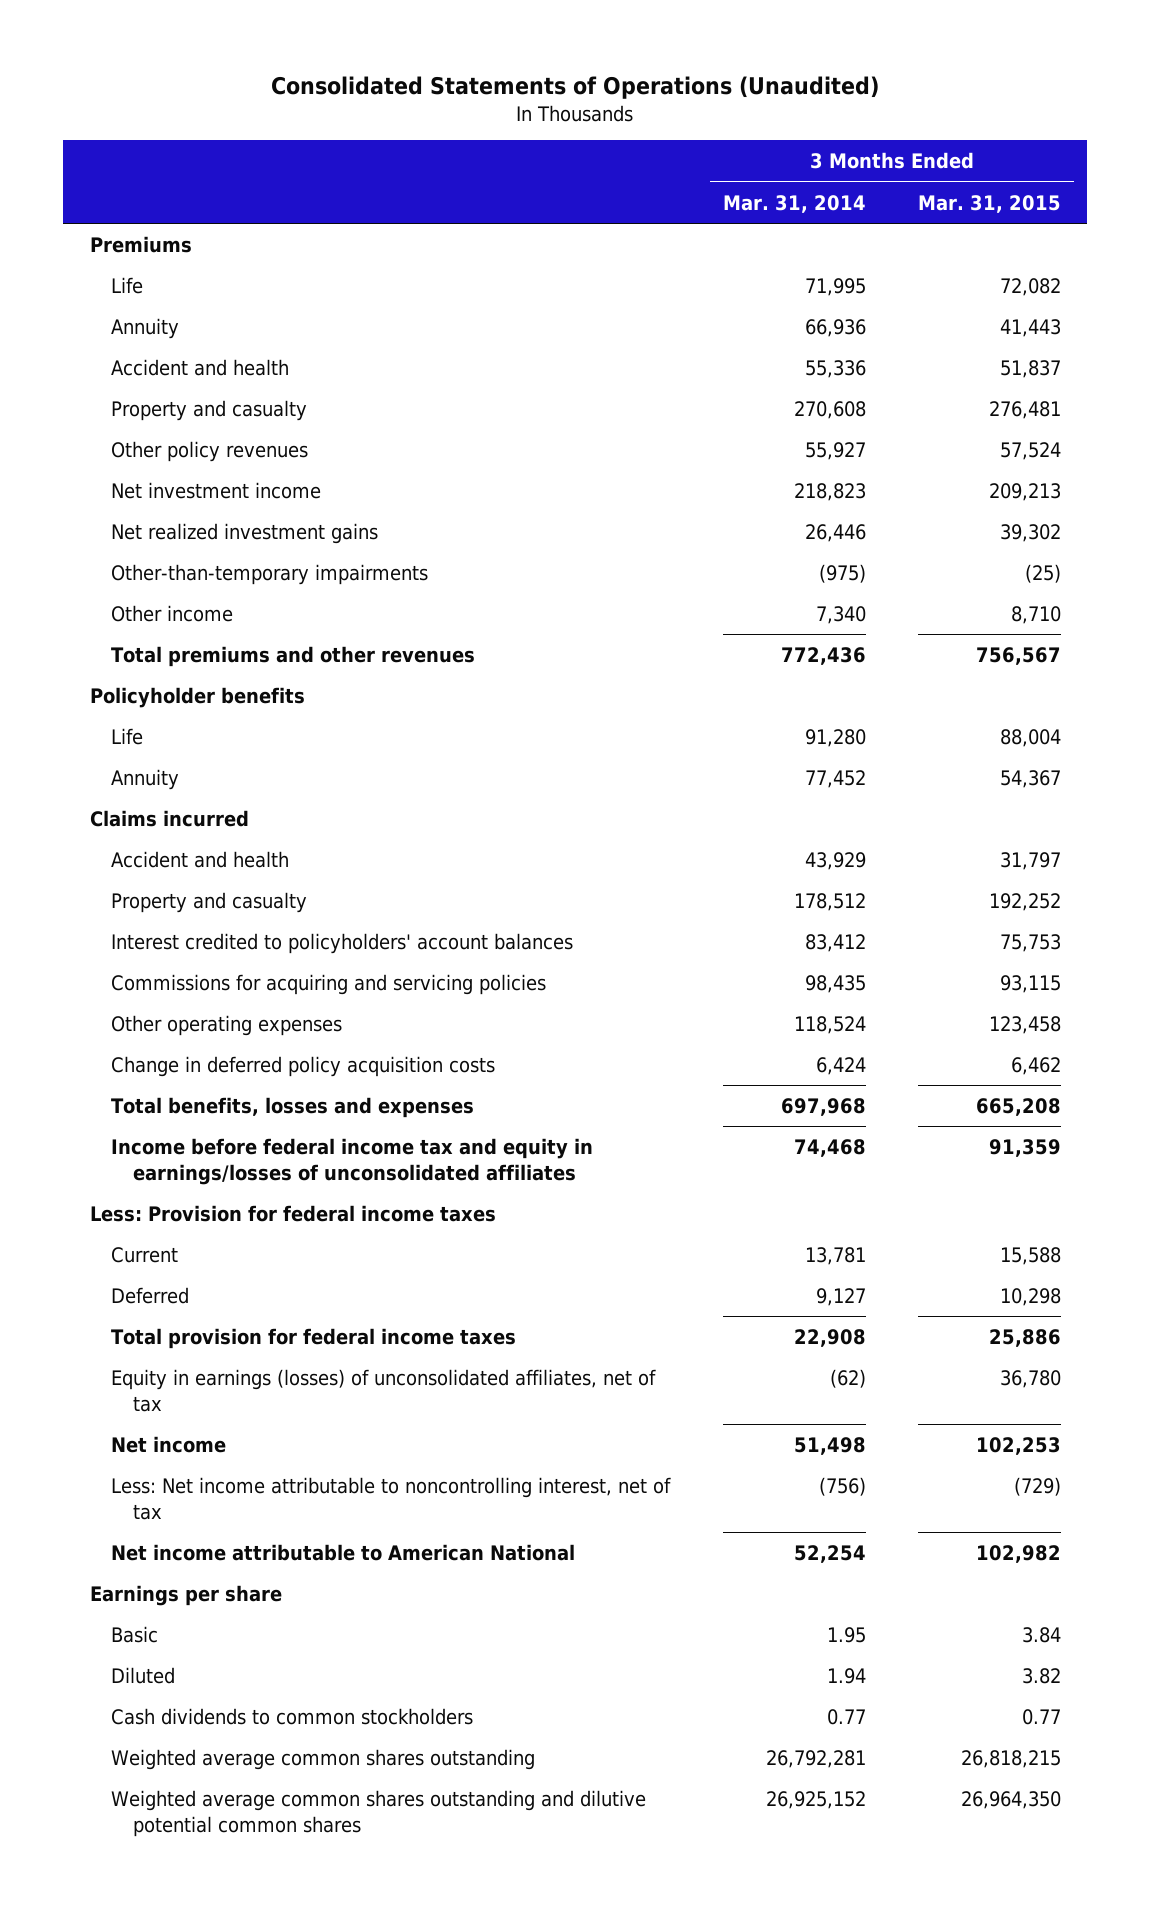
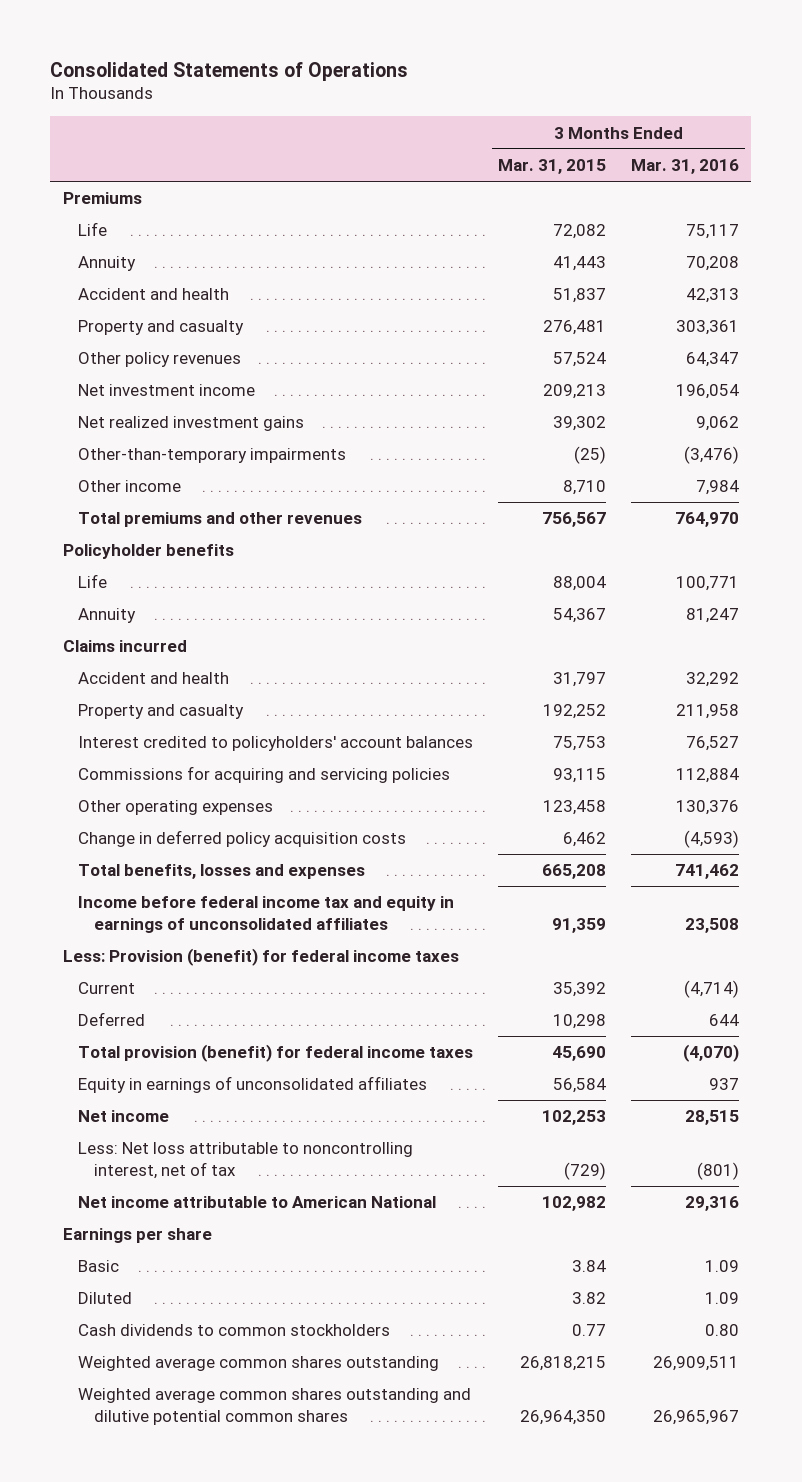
- Consolidated Statements of Operations (Unaudited)
+ Consolidated Statements of Operations
- | 3 Months Ended Mar. 31, 2014 | 3 Months Ended Mar. 31, 2015
+ | 3 Months Ended Mar. 31, 2015 | 3 Months Ended Mar. 31, 2016
- Income before federal income tax and equity in earnings/losses of unconsolidated affiliates | 74,468 | 91,359
- Less: Provision for federal income taxes
- Current | 13,781 | 15,588
+ Income before federal income tax and equity in earnings of unconsolidated affiliates | 91,359 | 23,508
+ Less: Provision (benefit) for federal income taxes
+ Current | 35,392 | (4,714)
- Total provision for federal income taxes | 22,908 | 25,886
- Equity in earnings (losses) of unconsolidated affiliates, net of tax | (62) | 36,780
+ Total provision (benefit) for federal income taxes | 45,690 | (4,070)
+ Equity in earnings of unconsolidated affiliates | 56,584 | 937
- Less: Net income attributable to noncontrolling interest, net of tax | (756) | (729)
+ Less: Net loss attributable to noncontrolling interest, net of tax | (729) | (801)

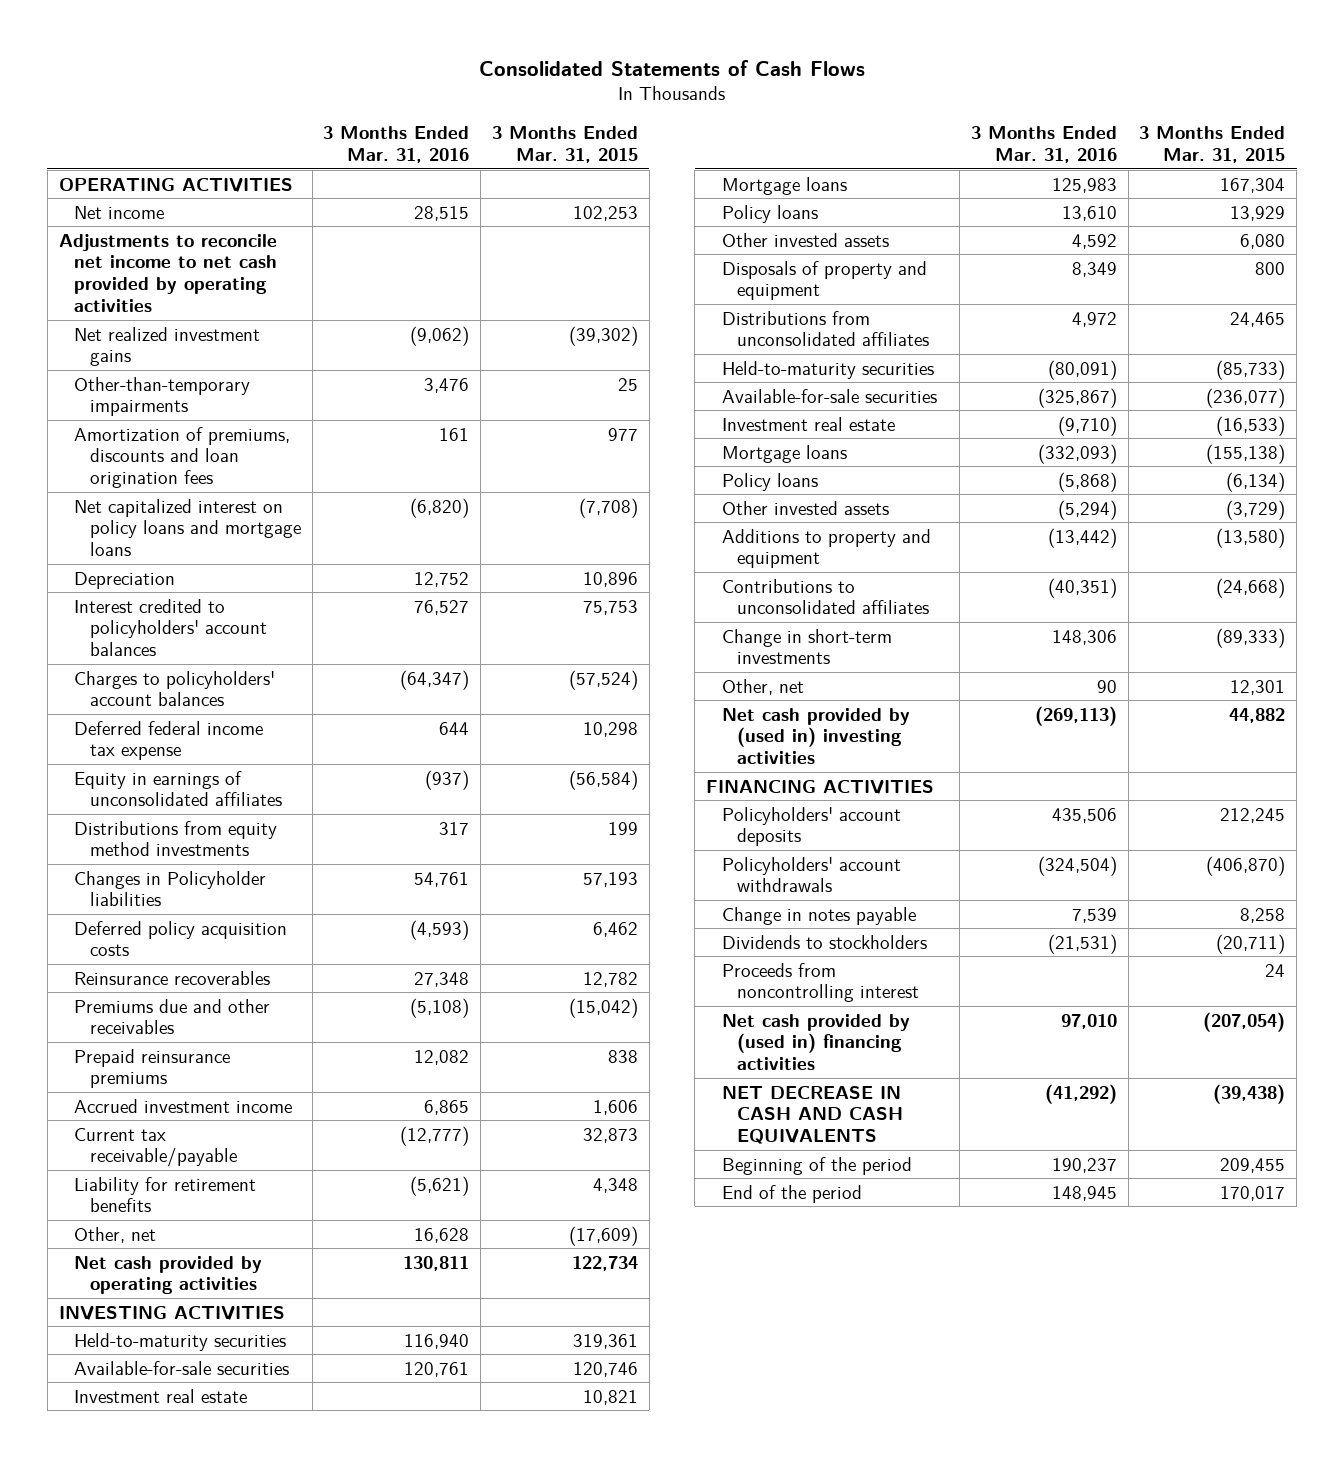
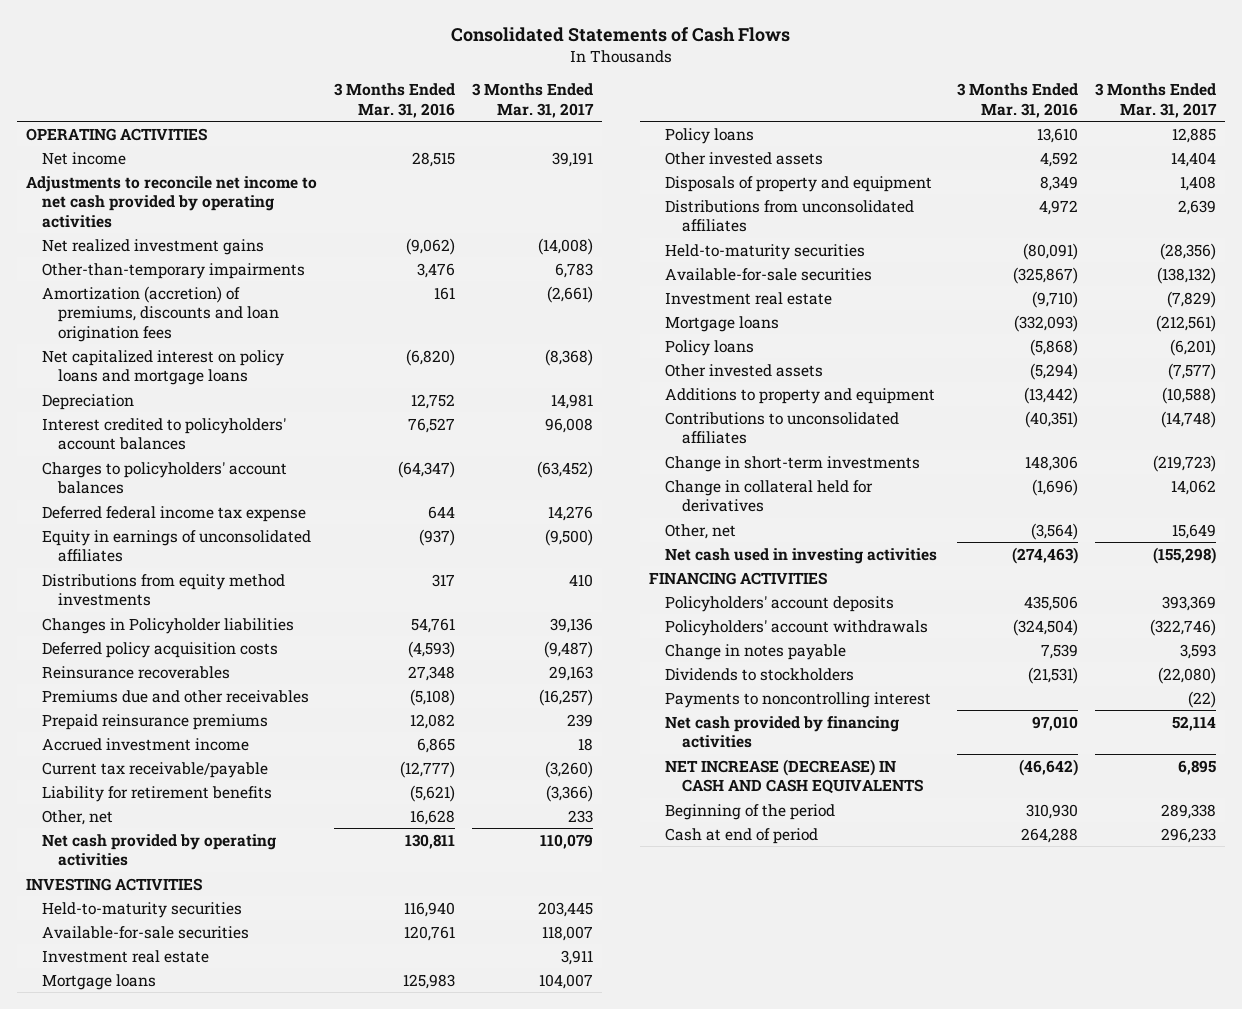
- | 3 Months Ended Mar. 31, 2016 | 3 Months Ended Mar. 31, 2015
+ | 3 Months Ended Mar. 31, 2016 | 3 Months Ended Mar. 31, 2017
- Amortization of premiums, discounts and loan origination fees | 161 | 977
+ Amortization (accretion) of premiums, discounts and loan origination fees | 161 | (2,661)
- Other, net | 90 | 12,301
- Net cash provided by (used in) investing activities | (269,113) | 44,882
+ Change in collateral held for derivatives | (1,696) | 14,062
+ Other, net | (3,564) | 15,649
+ Net cash used in investing activities | (274,463) | (155,298)
- Proceeds from noncontrolling interest | | 24
- Net cash provided by (used in) financing activities | 97,010 | (207,054)
- NET DECREASE IN CASH AND CASH EQUIVALENTS | (41,292) | (39,438)
- Beginning of the period | 190,237 | 209,455
- End of the period | 148,945 | 170,017
+ Payments to noncontrolling interest | | (22)
+ Net cash provided by financing activities | 97,010 | 52,114
+ NET INCREASE (DECREASE) IN CASH AND CASH EQUIVALENTS | (46,642) | 6,895
+ Beginning of the period | 310,930 | 289,338
+ Cash at end of period | 264,288 | 296,233

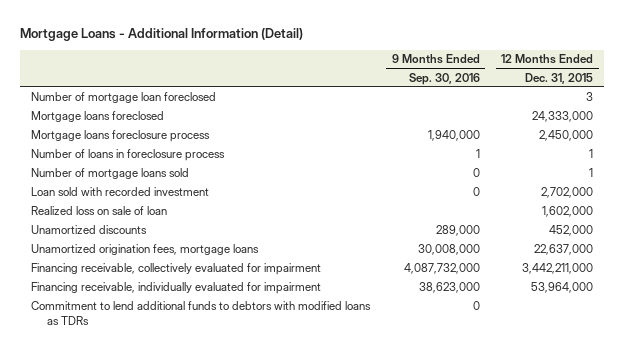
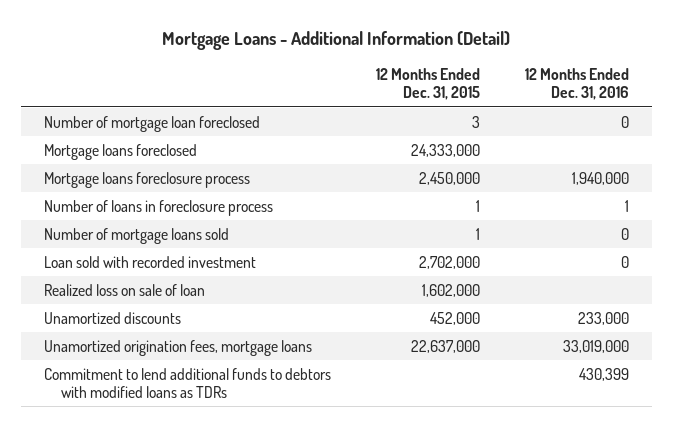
- | 9 Months Ended Sep. 30, 2016 | 12 Months Ended Dec. 31, 2015
+ | 12 Months Ended Dec. 31, 2015 | 12 Months Ended Dec. 31, 2016
- Financing receivable, collectively evaluated for impairment | 4,087,732,000 | 3,442,211,000
- Financing receivable, individually evaluated for impairment | 38,623,000 | 53,964,000

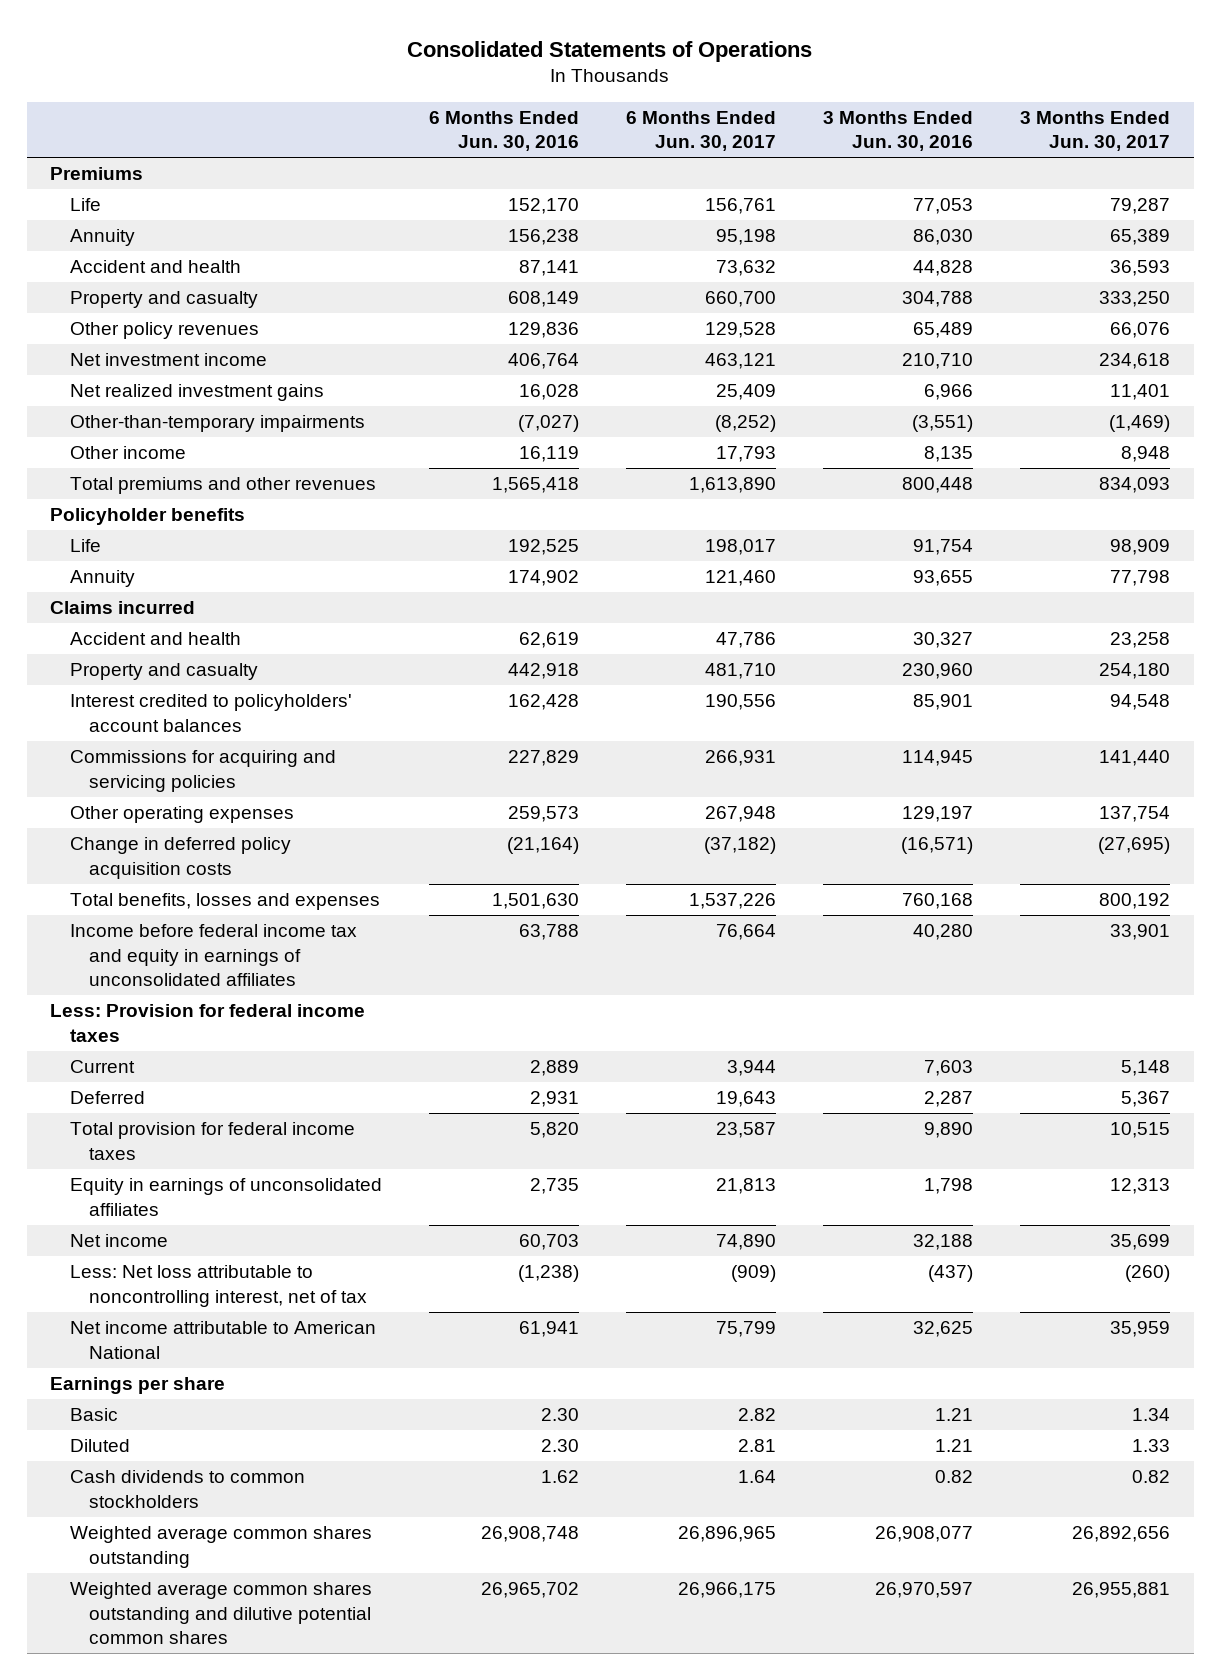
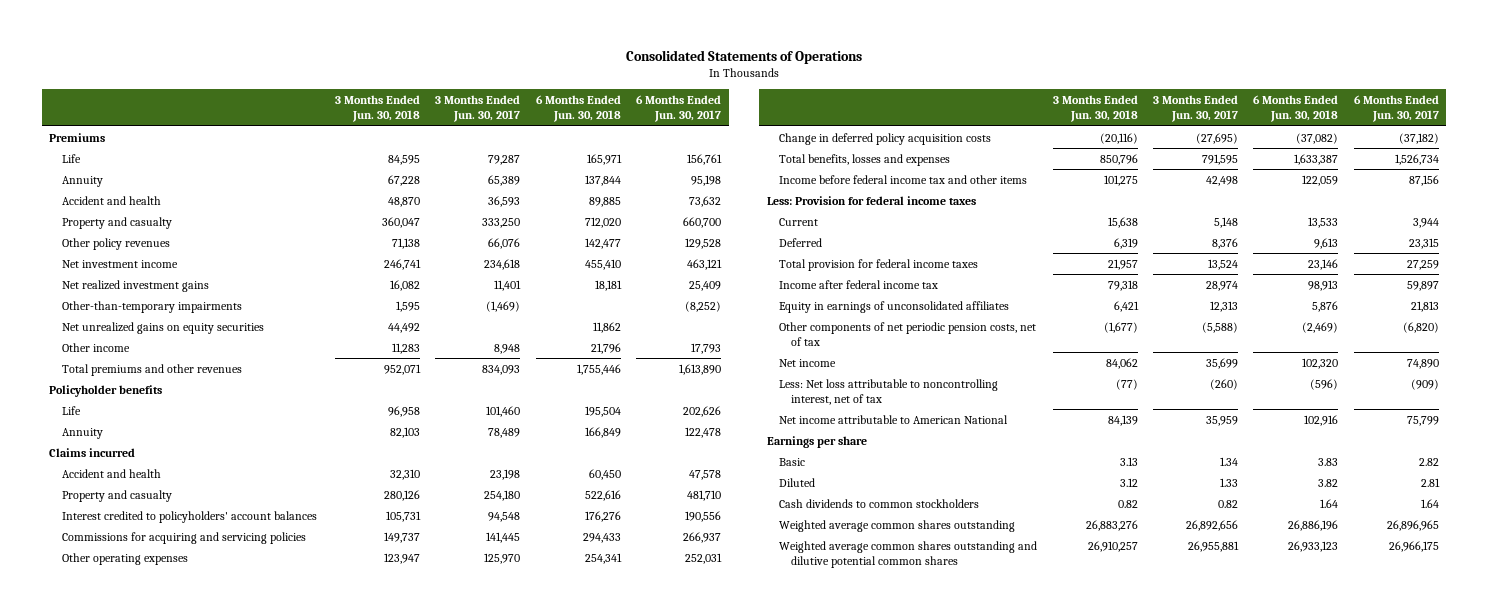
- | 6 Months Ended Jun. 30, 2016 | 6 Months Ended Jun. 30, 2017 | 3 Months Ended Jun. 30, 2016 | 3 Months Ended Jun. 30, 2017
+ | 3 Months Ended Jun. 30, 2018 | 3 Months Ended Jun. 30, 2017 | 6 Months Ended Jun. 30, 2018 | 6 Months Ended Jun. 30, 2017
+ Net unrealized gains on equity securities | 44,492 | | 11,862 |
- Life | 192,525 | 198,017 | 91,754 | 98,909
- Annuity | 174,902 | 121,460 | 93,655 | 77,798
+ Life | 96,958 | 101,460 | 195,504 | 202,626
+ Annuity | 82,103 | 78,489 | 166,849 | 122,478
- Accident and health | 62,619 | 47,786 | 30,327 | 23,258
+ Accident and health | 32,310 | 23,198 | 60,450 | 47,578
- Commissions for acquiring and servicing policies | 227,829 | 266,931 | 114,945 | 141,440
- Other operating expenses | 259,573 | 267,948 | 129,197 | 137,754
+ Commissions for acquiring and servicing policies | 149,737 | 141,445 | 294,433 | 266,937
+ Other operating expenses | 123,947 | 125,970 | 254,341 | 252,031
- Total benefits, losses and expenses | 1,501,630 | 1,537,226 | 760,168 | 800,192
- Income before federal income tax and equity in earnings of unconsolidated affiliates | 63,788 | 76,664 | 40,280 | 33,901
+ Total benefits, losses and expenses | 850,796 | 791,595 | 1,633,387 | 1,526,734
+ Income before federal income tax and other items | 101,275 | 42,498 | 122,059 | 87,156
- Deferred | 2,931 | 19,643 | 2,287 | 5,367
- Total provision for federal income taxes | 5,820 | 23,587 | 9,890 | 10,515
+ Deferred | 6,319 | 8,376 | 9,613 | 23,315
+ Total provision for federal income taxes | 21,957 | 13,524 | 23,146 | 27,259
+ Income after federal income tax | 79,318 | 28,974 | 98,913 | 59,897
+ Other components of net periodic pension costs, net of tax | (1,677) | (5,588) | (2,469) | (6,820)

